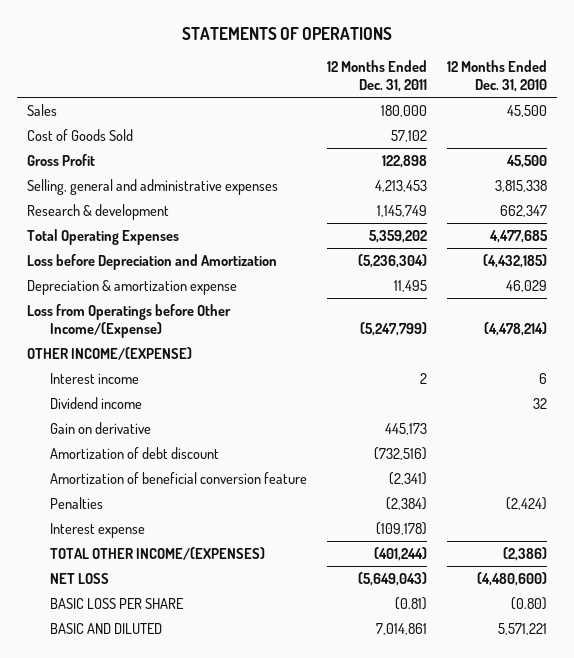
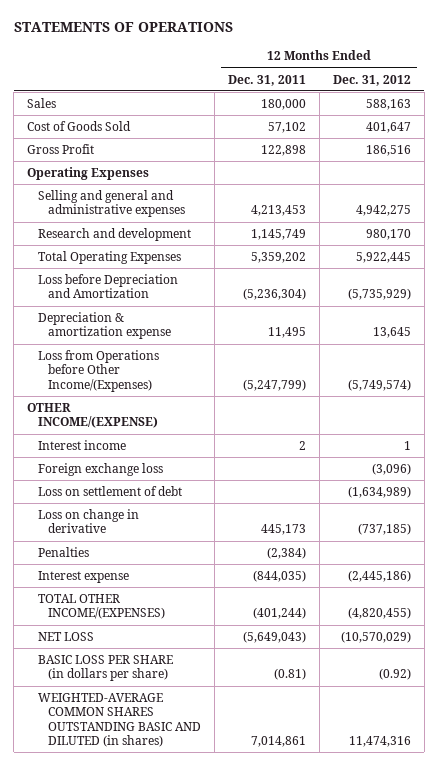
- | 12 Months Ended Dec. 31, 2011 | 12 Months Ended Dec. 31, 2010
+ | 12 Months Ended Dec. 31, 2011 | 12 Months Ended Dec. 31, 2012
- Selling, general and administrative expenses | 4,213,453 | 3,815,338
- Research & development | 1,145,749 | 662,347
+ Operating Expenses
+ Selling and general and administrative expenses | 4,213,453 | 4,942,275
+ Research and development | 1,145,749 | 980,170
- Loss from Operatings before Other Income/(Expense) | (5,247,799) | (4,478,214)
+ Loss from Operations before Other Income/(Expenses) | (5,247,799) | (5,749,574)
- Dividend income | | 32
- Gain on derivative | 445,173 |
- Amortization of debt discount | (732,516) |
- Amortization of beneficial conversion feature | (2,341) |
+ Foreign exchange loss | | (3,096)
+ Loss on settlement of debt | | (1,634,989)
+ Loss on change in derivative | 445,173 | (737,185)
- Interest expense | (109,178) |
+ Interest expense | (844,035) | (2,445,186)
- BASIC LOSS PER SHARE | (0.81) | (0.80)
- BASIC AND DILUTED | 7,014,861 | 5,571,221
+ BASIC LOSS PER SHARE (in dollars per share) | (0.81) | (0.92)
+ WEIGHTED-AVERAGE COMMON SHARES OUTSTANDING BASIC AND DILUTED (in shares) | 7,014,861 | 11,474,316

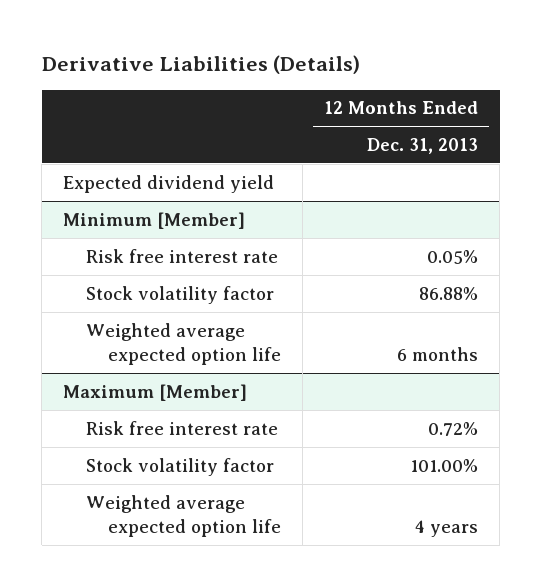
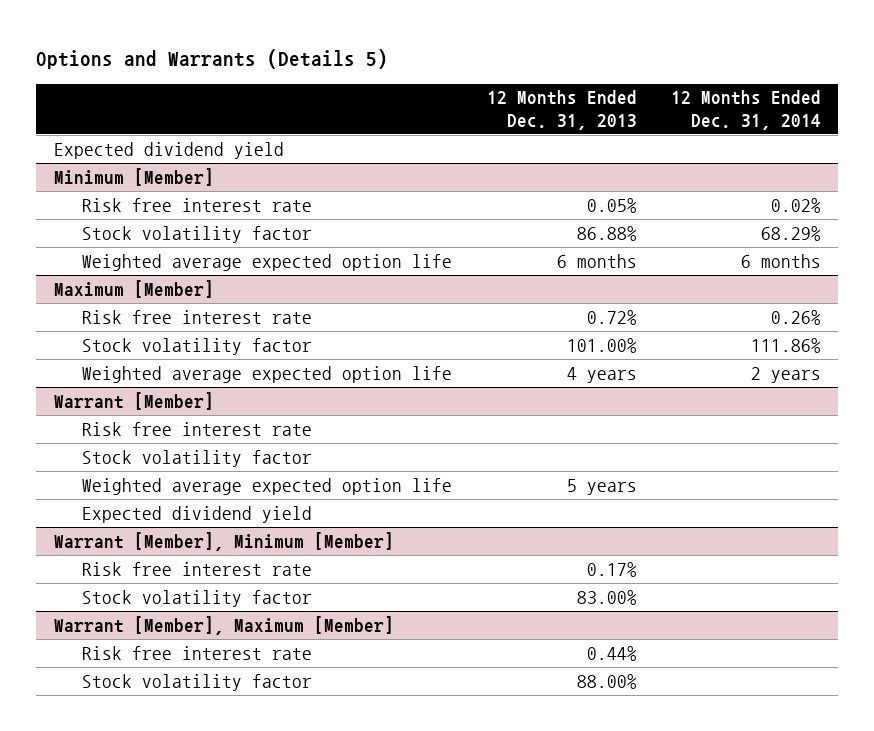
- Derivative Liabilities (Details)
+ Options and Warrants (Details 5)
- | 12 Months Ended Dec. 31, 2013
+ | 12 Months Ended Dec. 31, 2013 | 12 Months Ended Dec. 31, 2014
+ Warrant [Member]
+ Risk free interest rate
+ Stock volatility factor
+ Weighted average expected option life | 5 years |
+ Expected dividend yield
+ Warrant [Member], Minimum [Member]
+ Risk free interest rate | 0.17% |
+ Stock volatility factor | 83.00% |
+ Warrant [Member], Maximum [Member]
+ Risk free interest rate | 0.44% |
+ Stock volatility factor | 88.00% |

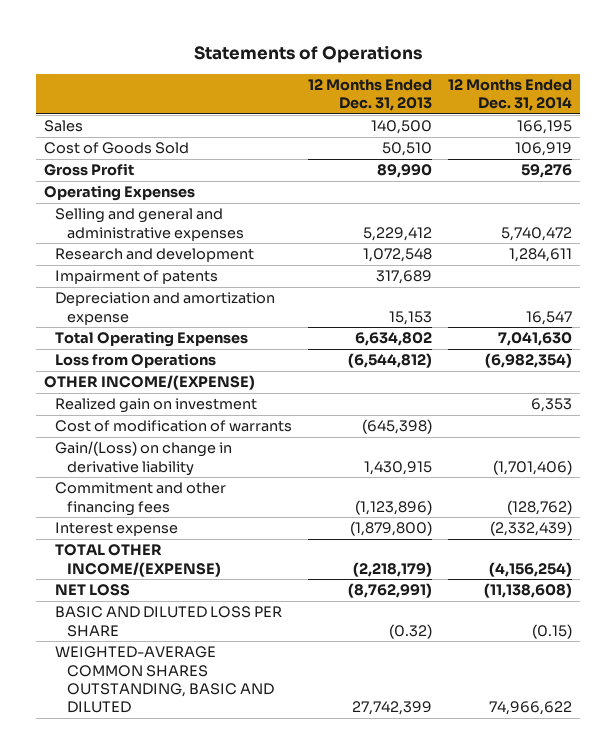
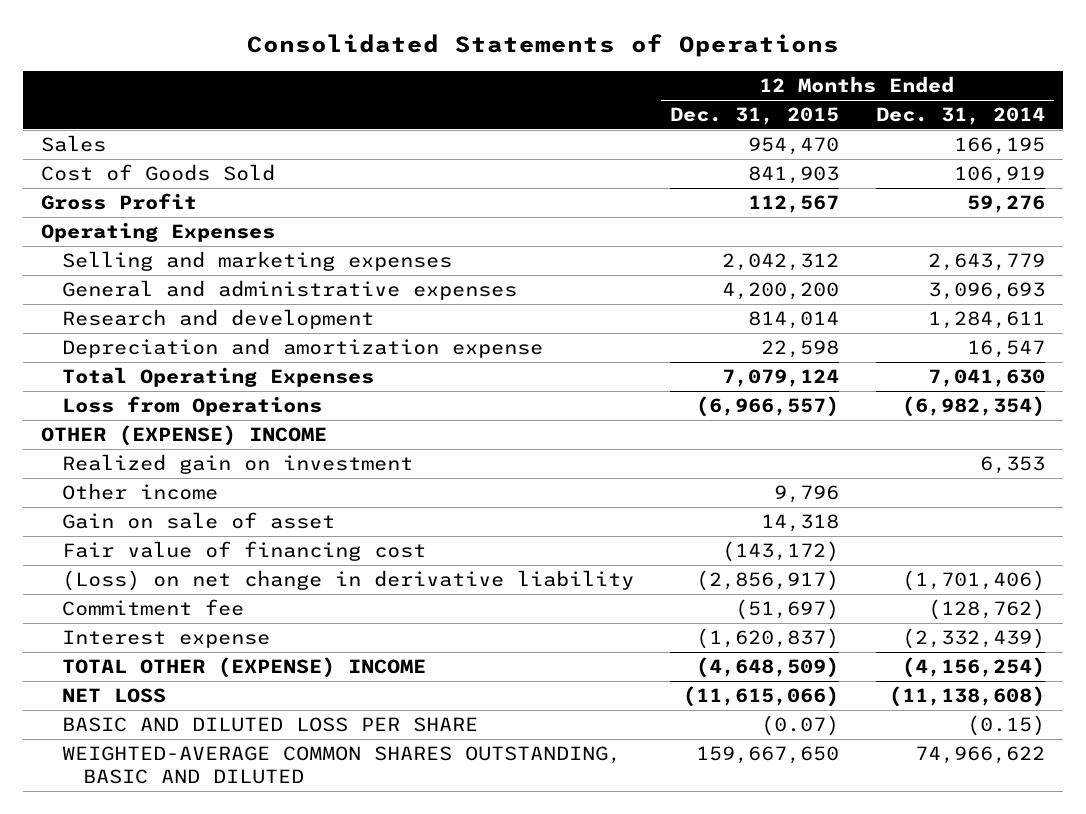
- Statements of Operations
+ Consolidated Statements of Operations
- | 12 Months Ended Dec. 31, 2013 | 12 Months Ended Dec. 31, 2014
+ | 12 Months Ended Dec. 31, 2015 | 12 Months Ended Dec. 31, 2014
- Selling and general and administrative expenses | 5,229,412 | 5,740,472
+ Selling and marketing expenses | 2,042,312 | 2,643,779
+ General and administrative expenses | 4,200,200 | 3,096,693
- Impairment of patents | 317,689 |
- OTHER INCOME/(EXPENSE)
+ OTHER (EXPENSE) INCOME
- Cost of modification of warrants | (645,398) |
- Gain/(Loss) on change in derivative liability | 1,430,915 | (1,701,406)
- Commitment and other financing fees | (1,123,896) | (128,762)
+ Other income | 9,796 |
+ Gain on sale of asset | 14,318 |
+ Fair value of financing cost | (143,172) |
+ (Loss) on net change in derivative liability | (2,856,917) | (1,701,406)
+ Commitment fee | (51,697) | (128,762)
- TOTAL OTHER INCOME/(EXPENSE) | (2,218,179) | (4,156,254)
+ TOTAL OTHER (EXPENSE) INCOME | (4,648,509) | (4,156,254)

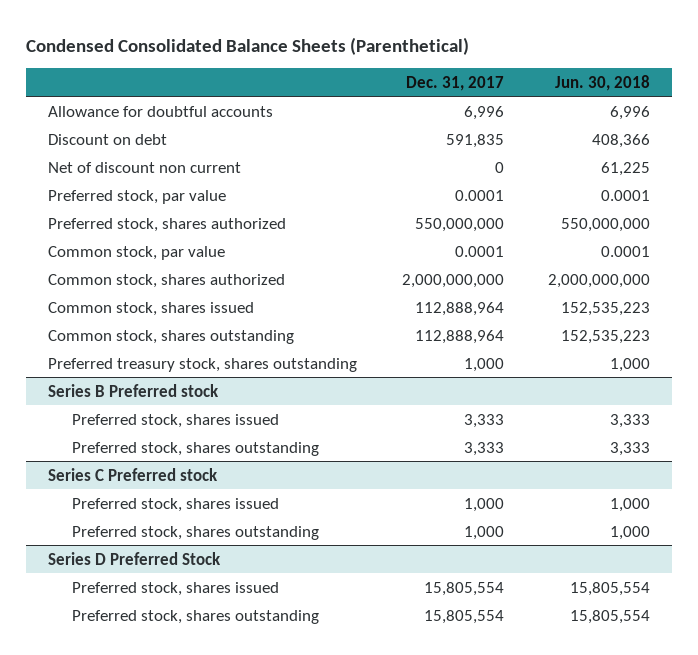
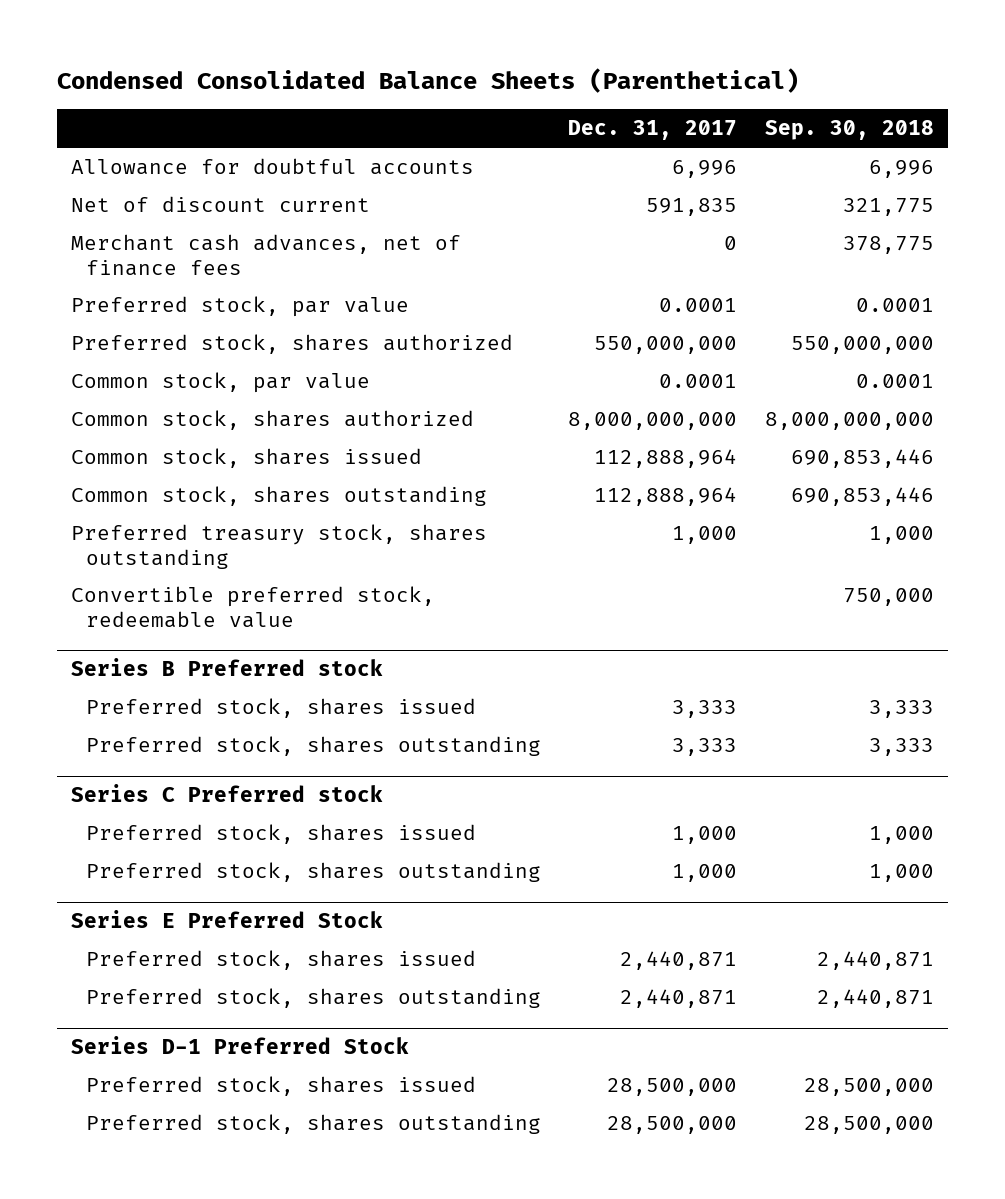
- | Dec. 31, 2017 | Jun. 30, 2018
+ | Dec. 31, 2017 | Sep. 30, 2018
- Discount on debt | 591,835 | 408,366
- Net of discount non current | 0 | 61,225
+ Net of discount current | 591,835 | 321,775
+ Merchant cash advances, net of finance fees | 0 | 378,775
- Common stock, shares authorized | 2,000,000,000 | 2,000,000,000
+ Common stock, shares authorized | 8,000,000,000 | 8,000,000,000
+ Convertible preferred stock, redeemable value | | 750,000
- Series D Preferred Stock
- Preferred stock, shares issued | 15,805,554 | 15,805,554
- Preferred stock, shares outstanding | 15,805,554 | 15,805,554
+ Series E Preferred Stock
+ Preferred stock, shares issued | 2,440,871 | 2,440,871
+ Preferred stock, shares outstanding | 2,440,871 | 2,440,871
+ Series D-1 Preferred Stock
+ Preferred stock, shares issued | 28,500,000 | 28,500,000
+ Preferred stock, shares outstanding | 28,500,000 | 28,500,000

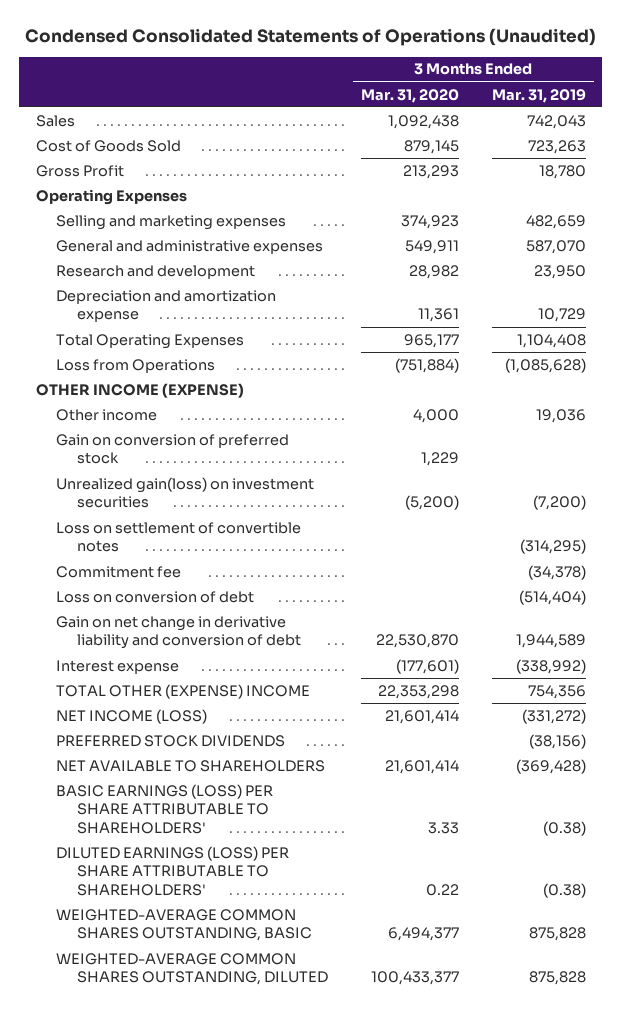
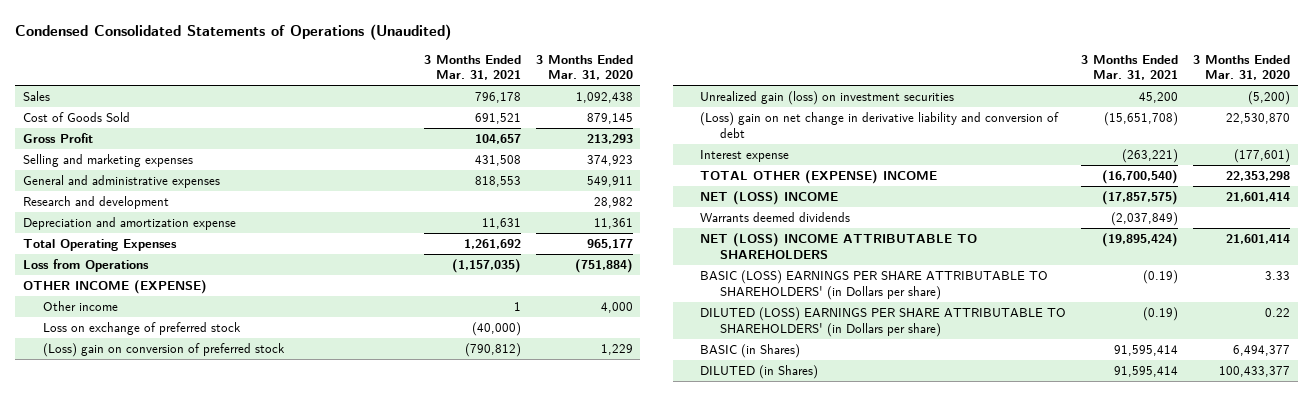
- | 3 Months Ended Mar. 31, 2020 | 3 Months Ended Mar. 31, 2019
+ | 3 Months Ended Mar. 31, 2021 | 3 Months Ended Mar. 31, 2020
- Operating Expenses
- Gain on conversion of preferred stock | 1,229 |
- Unrealized gain(loss) on investment securities | (5,200) | (7,200)
- Loss on settlement of convertible notes | | (314,295)
- Commitment fee | | (34,378)
- Loss on conversion of debt | | (514,404)
- Gain on net change in derivative liability and conversion of debt | 22,530,870 | 1,944,589
+ Loss on exchange of preferred stock | (40,000) |
+ (Loss) gain on conversion of preferred stock | (790,812) | 1,229
+ Unrealized gain (loss) on investment securities | 45,200 | (5,200)
+ (Loss) gain on net change in derivative liability and conversion of debt | (15,651,708) | 22,530,870
- NET INCOME (LOSS) | 21,601,414 | (331,272)
- PREFERRED STOCK DIVIDENDS | | (38,156)
- NET AVAILABLE TO SHAREHOLDERS | 21,601,414 | (369,428)
- BASIC EARNINGS (LOSS) PER SHARE ATTRIBUTABLE TO SHAREHOLDERS' | 3.33 | (0.38)
- DILUTED EARNINGS (LOSS) PER SHARE ATTRIBUTABLE TO SHAREHOLDERS' | 0.22 | (0.38)
- WEIGHTED-AVERAGE COMMON SHARES OUTSTANDING, BASIC | 6,494,377 | 875,828
- WEIGHTED-AVERAGE COMMON SHARES OUTSTANDING, DILUTED | 100,433,377 | 875,828
+ NET (LOSS) INCOME | (17,857,575) | 21,601,414
+ Warrants deemed dividends | (2,037,849) |
+ NET (LOSS) INCOME ATTRIBUTABLE TO SHAREHOLDERS | (19,895,424) | 21,601,414
+ BASIC (LOSS) EARNINGS PER SHARE ATTRIBUTABLE TO SHAREHOLDERS' (in Dollars per share) | (0.19) | 3.33
+ DILUTED (LOSS) EARNINGS PER SHARE ATTRIBUTABLE TO SHAREHOLDERS' (in Dollars per share) | (0.19) | 0.22
+ BASIC (in Shares) | 91,595,414 | 6,494,377
+ DILUTED (in Shares) | 91,595,414 | 100,433,377

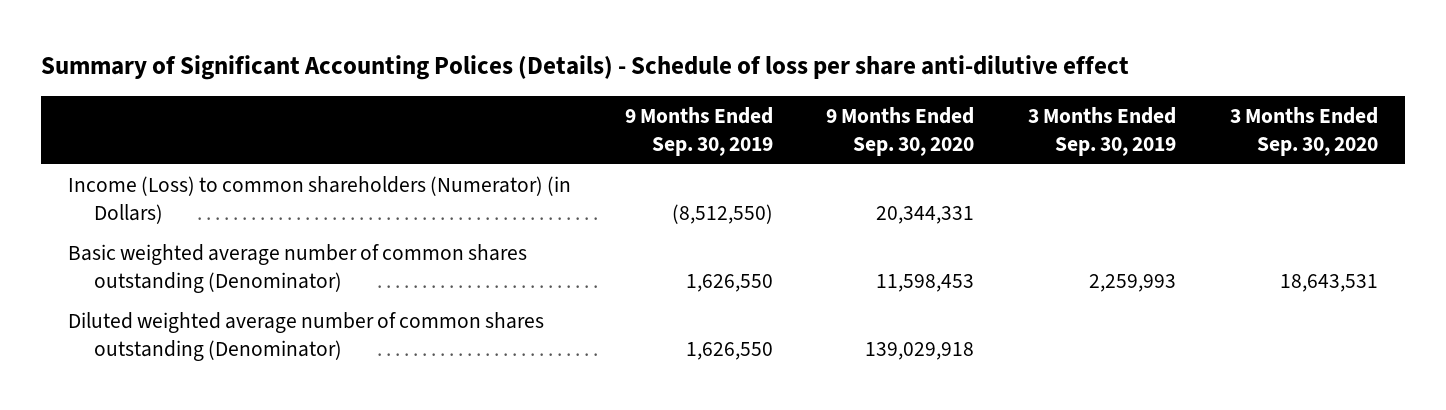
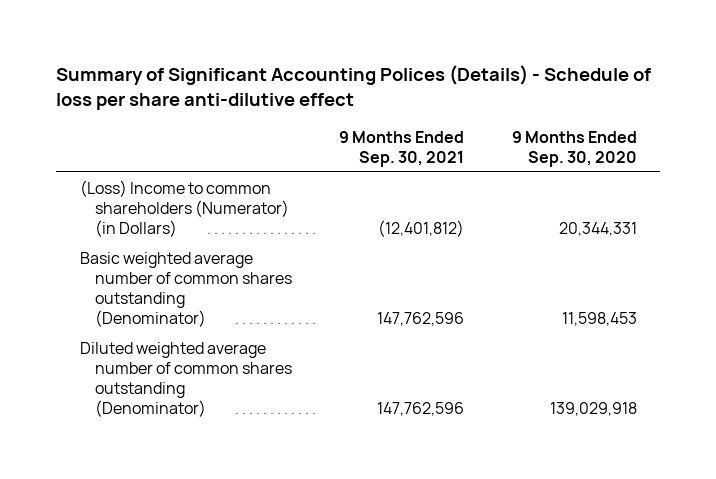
- | 9 Months Ended Sep. 30, 2019 | 9 Months Ended Sep. 30, 2020 | 3 Months Ended Sep. 30, 2019 | 3 Months Ended Sep. 30, 2020
+ | 9 Months Ended Sep. 30, 2021 | 9 Months Ended Sep. 30, 2020
- Income (Loss) to common shareholders (Numerator) (in Dollars) | (8,512,550) | 20,344,331 | |
+ (Loss) Income to common shareholders (Numerator) (in Dollars) | (12,401,812) | 20,344,331

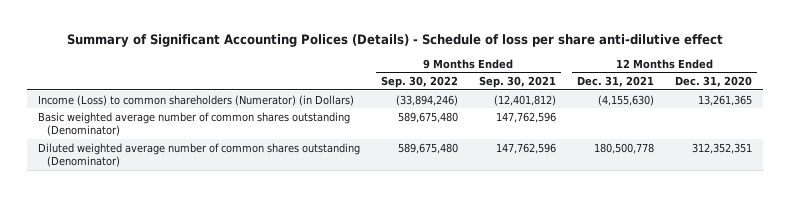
- | 9 Months Ended Sep. 30, 2021 | 9 Months Ended Sep. 30, 2020
+ | 9 Months Ended Sep. 30, 2022 | 9 Months Ended Sep. 30, 2021 | 12 Months Ended Dec. 31, 2021 | 12 Months Ended Dec. 31, 2020
- (Loss) Income to common shareholders (Numerator) (in Dollars) | (12,401,812) | 20,344,331
+ Income (Loss) to common shareholders (Numerator) (in Dollars) | (33,894,246) | (12,401,812) | (4,155,630) | 13,261,365

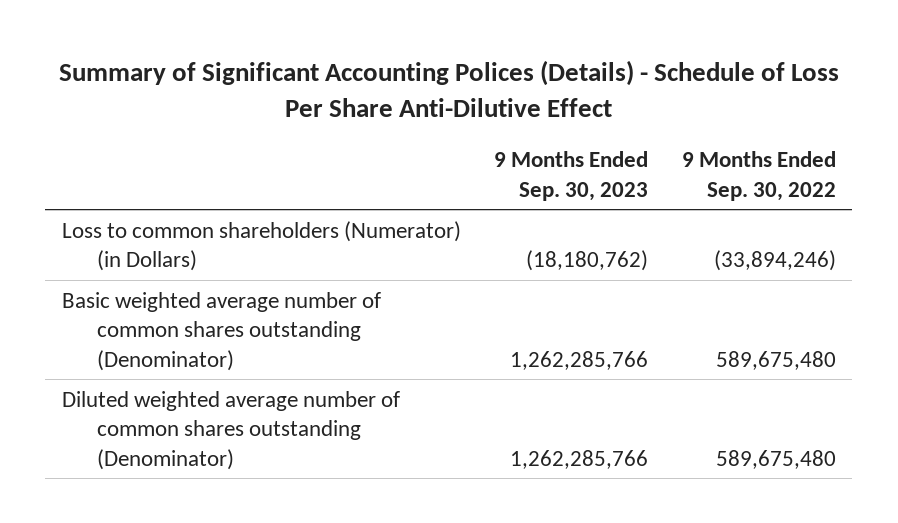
- Summary of Significant Accounting Polices (Details) - Schedule of loss per share anti-dilutive effect
+ Summary of Significant Accounting Polices (Details) - Schedule of Loss Per Share Anti-Dilutive Effect
- | 9 Months Ended Sep. 30, 2022 | 9 Months Ended Sep. 30, 2021 | 12 Months Ended Dec. 31, 2021 | 12 Months Ended Dec. 31, 2020
+ | 9 Months Ended Sep. 30, 2023 | 9 Months Ended Sep. 30, 2022
- Income (Loss) to common shareholders (Numerator) (in Dollars) | (33,894,246) | (12,401,812) | (4,155,630) | 13,261,365
+ Loss to common shareholders (Numerator) (in Dollars) | (18,180,762) | (33,894,246)

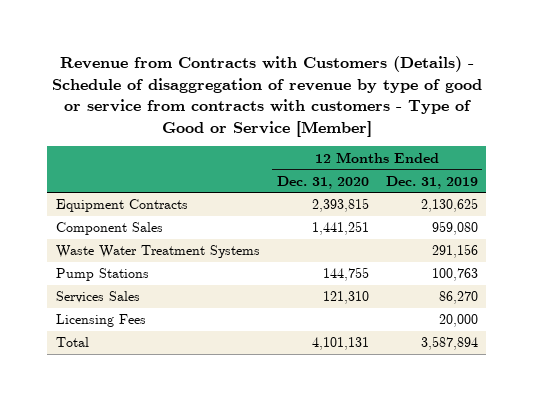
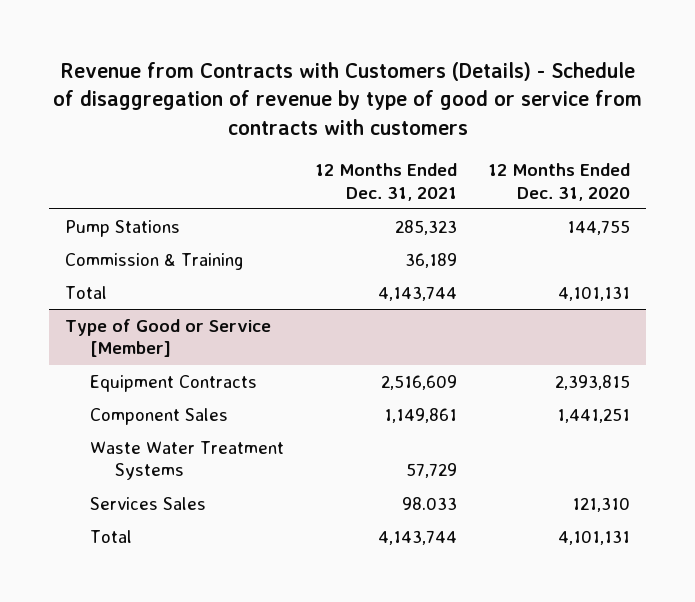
- Revenue from Contracts with Customers (Details) - Schedule of disaggregation of revenue by type of good or service from contracts with customers - Type of Good or Service [Member]
+ Revenue from Contracts with Customers (Details) - Schedule of disaggregation of revenue by type of good or service from contracts with customers
- | 12 Months Ended Dec. 31, 2020 | 12 Months Ended Dec. 31, 2019
+ | 12 Months Ended Dec. 31, 2021 | 12 Months Ended Dec. 31, 2020
moved up: Pump Stations | 285,323 | 144,755
+ Commission & Training | 36,189 |
+ Total | 4,143,744 | 4,101,131
+ Type of Good or Service [Member]
- Licensing Fees | | 20,000

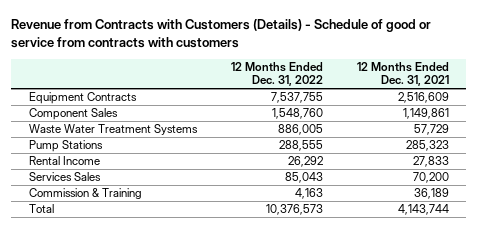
- Revenue from Contracts with Customers (Details) - Schedule of disaggregation of revenue by type of good or service from contracts with customers
+ Revenue from Contracts with Customers (Details) - Schedule of good or service from contracts with customers
- | 12 Months Ended Dec. 31, 2021 | 12 Months Ended Dec. 31, 2020
+ | 12 Months Ended Dec. 31, 2022 | 12 Months Ended Dec. 31, 2021
- Total | 4,143,744 | 4,101,131
- Type of Good or Service [Member]
- Services Sales | 98.033 | 121,310
moved down: Pump Stations | 288,555 | 285,323
+ Rental Income | 26,292 | 27,833
+ Services Sales | 85,043 | 70,200
moved down: Commission & Training | 4,163 | 36,189

